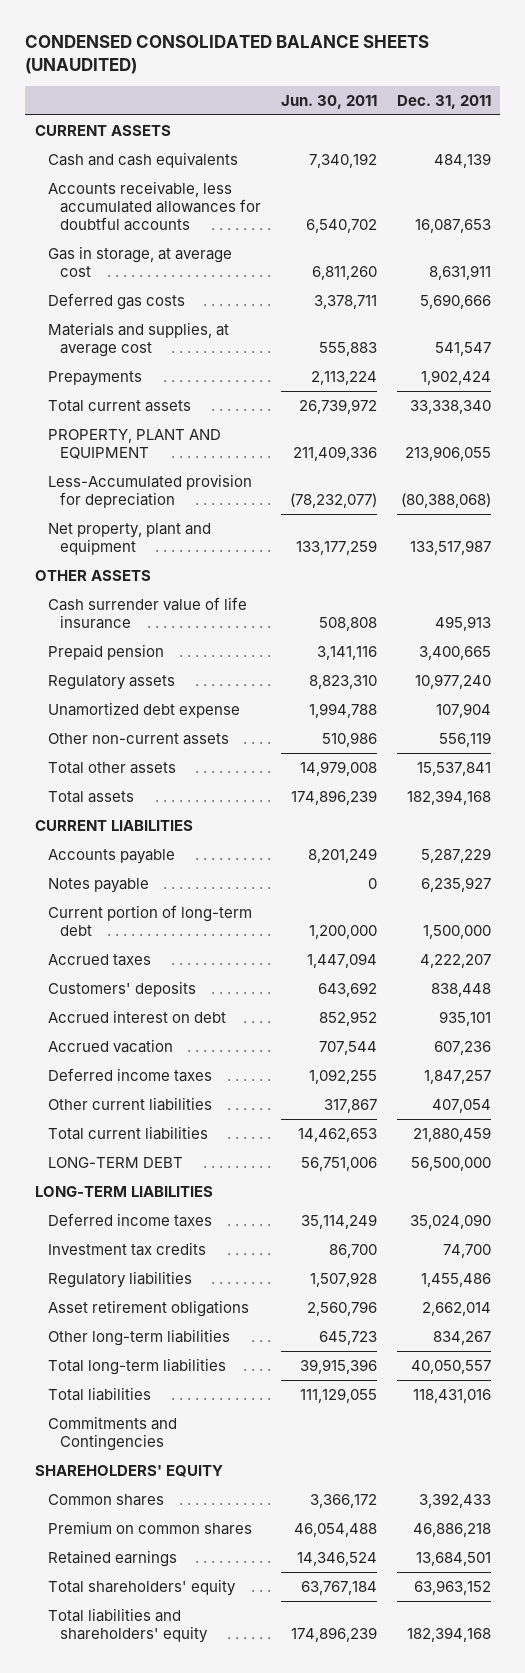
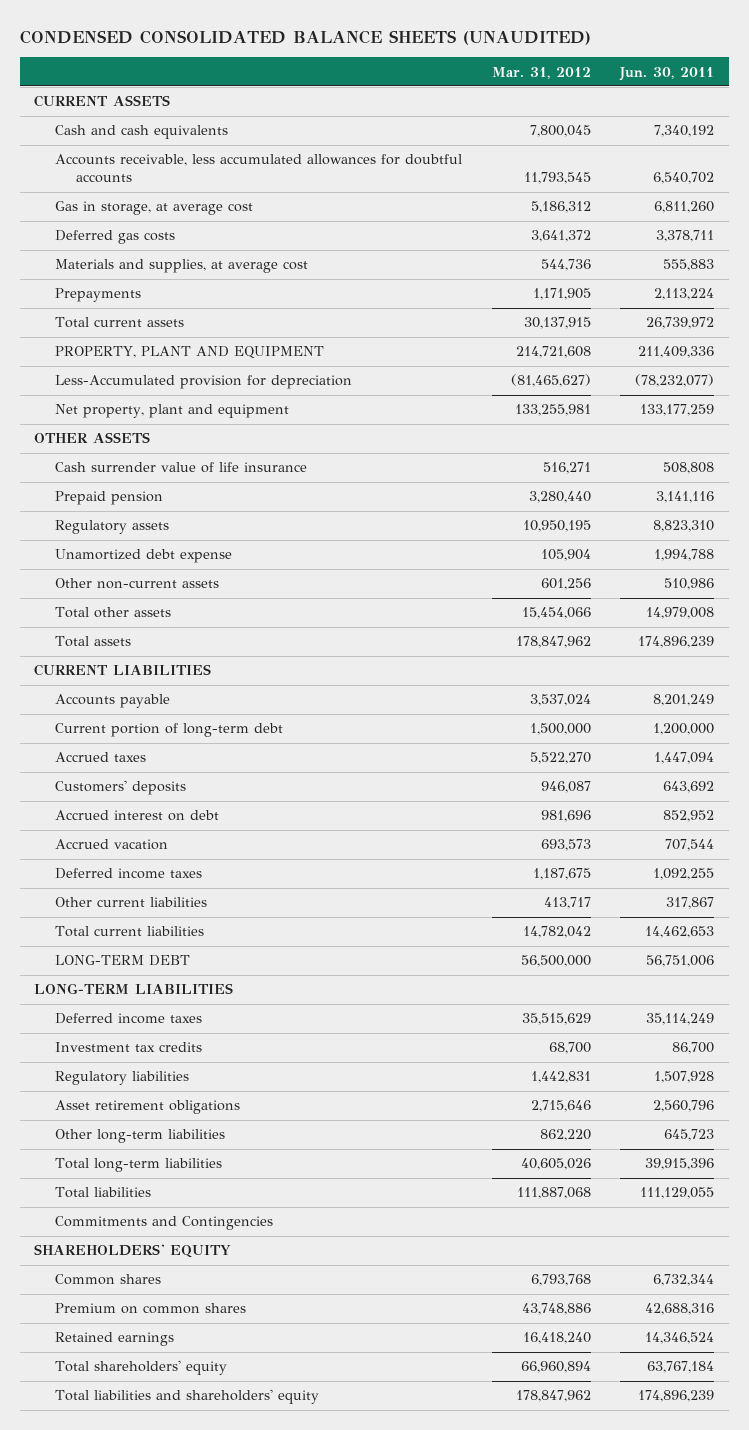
- | Jun. 30, 2011 | Dec. 31, 2011
+ | Mar. 31, 2012 | Jun. 30, 2011
- Notes payable | 0 | 6,235,927
- Common shares | 3,366,172 | 3,392,433
- Premium on common shares | 46,054,488 | 46,886,218
+ Common shares | 6,793,768 | 6,732,344
+ Premium on common shares | 43,748,886 | 42,688,316

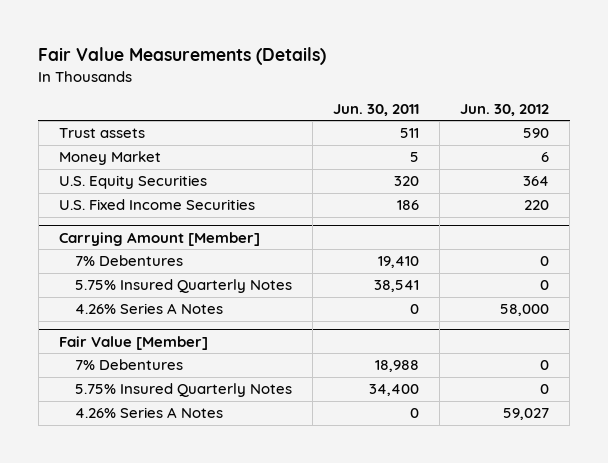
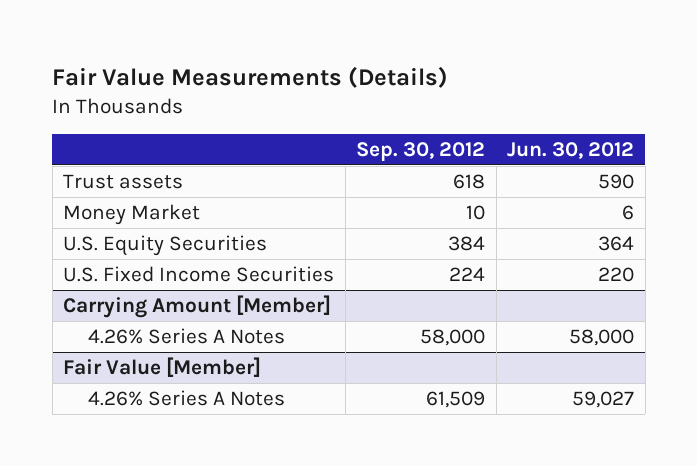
- | Jun. 30, 2011 | Jun. 30, 2012
+ | Sep. 30, 2012 | Jun. 30, 2012
@ Carrying Amount [Member]
- 7% Debentures | 19,410 | 0
- 5.75% Insured Quarterly Notes | 38,541 | 0
@ Fair Value [Member]
- 7% Debentures | 18,988 | 0
- 5.75% Insured Quarterly Notes | 34,400 | 0

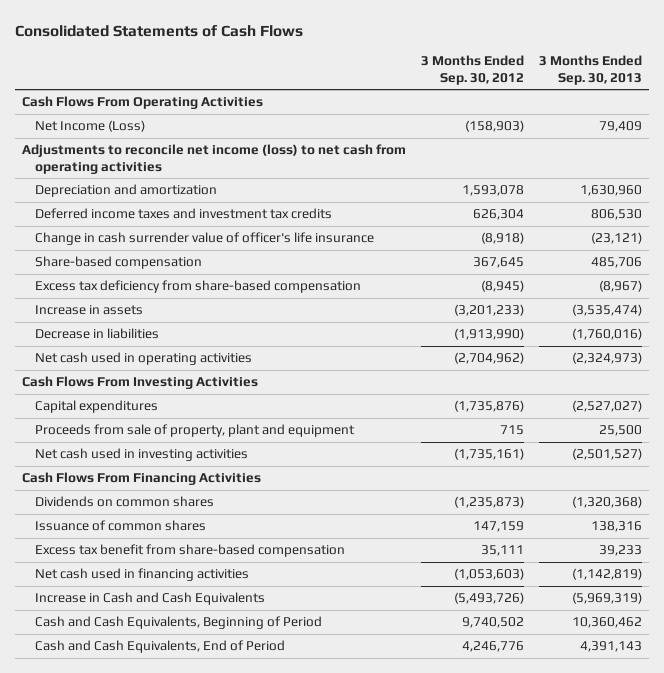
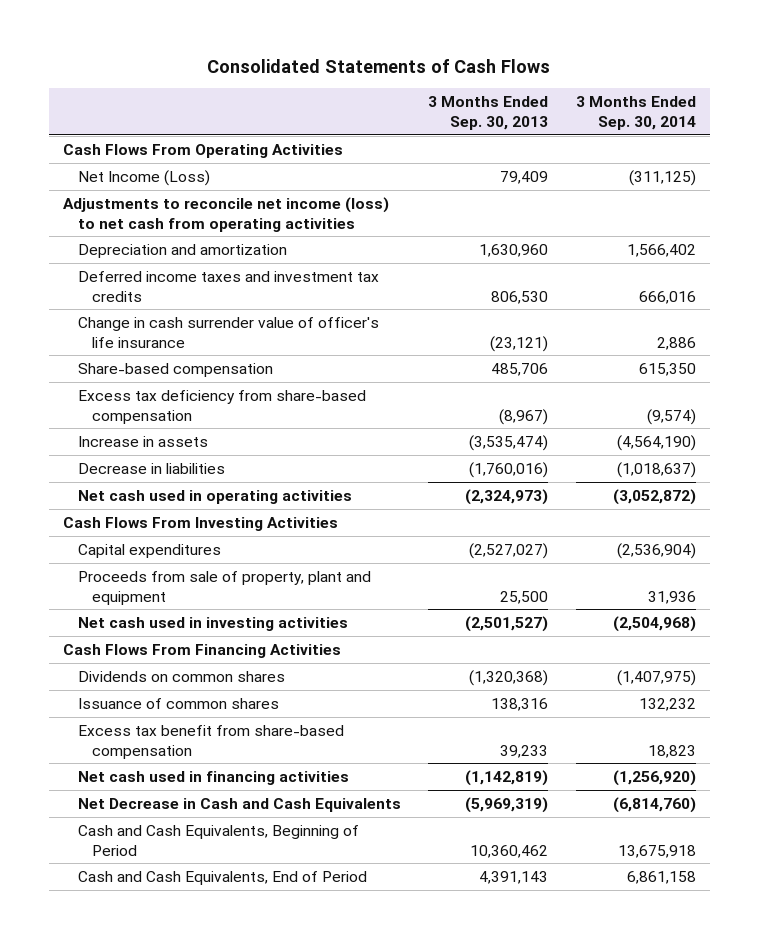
- | 3 Months Ended Sep. 30, 2012 | 3 Months Ended Sep. 30, 2013
+ | 3 Months Ended Sep. 30, 2013 | 3 Months Ended Sep. 30, 2014
- Increase in Cash and Cash Equivalents | (5,493,726) | (5,969,319)
+ Net Decrease in Cash and Cash Equivalents | (5,969,319) | (6,814,760)

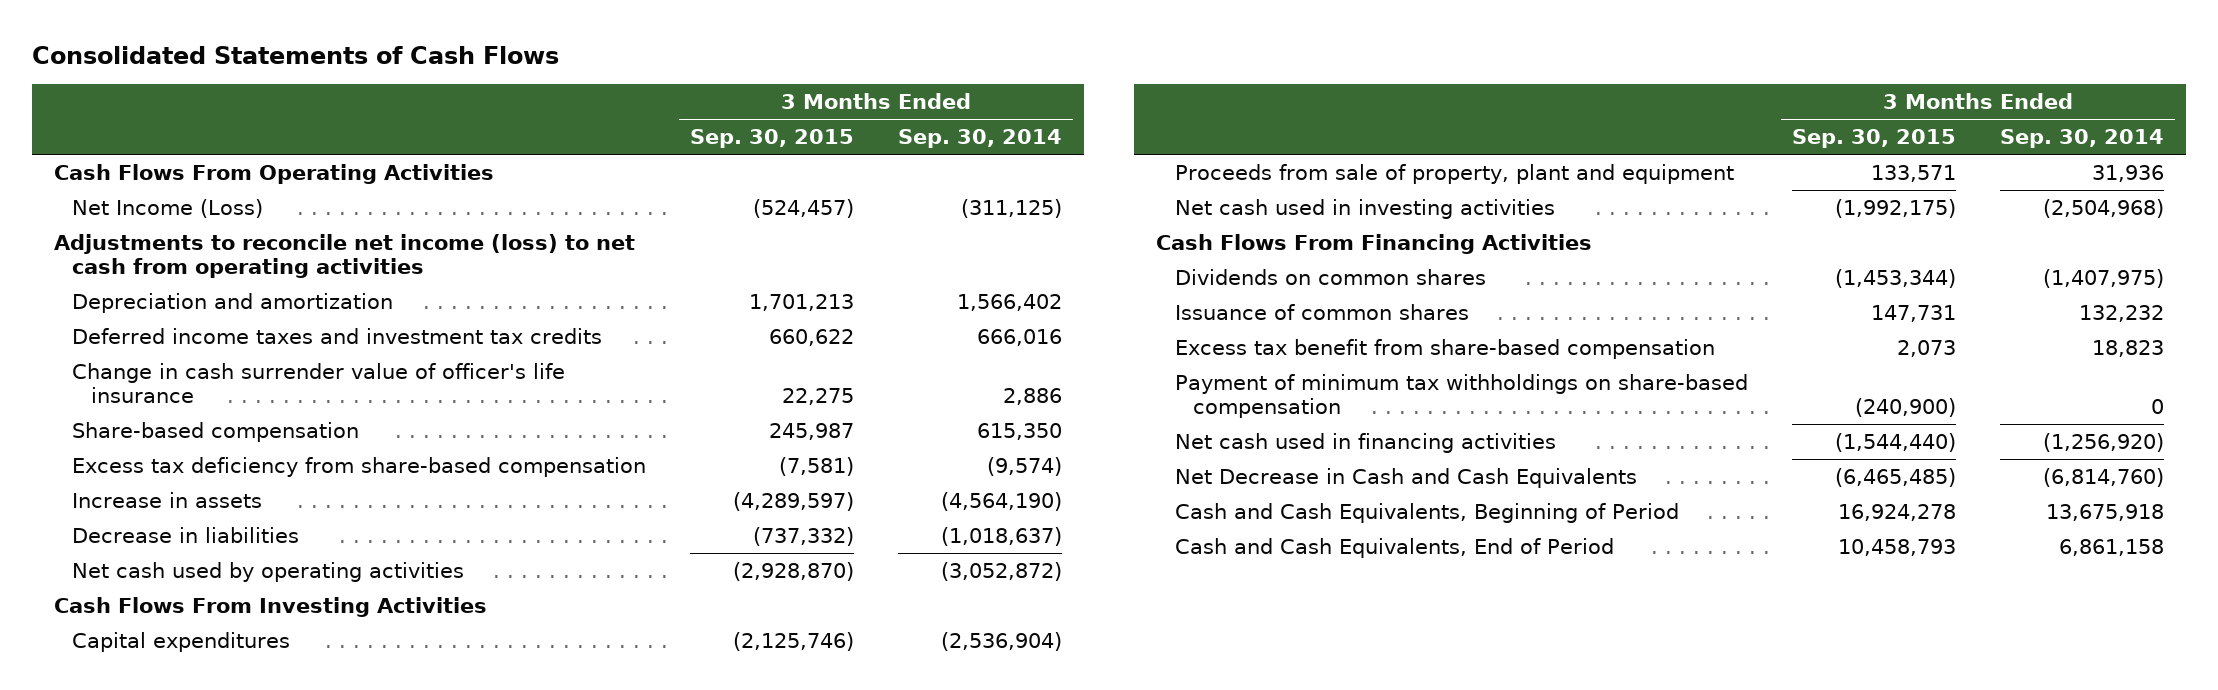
- | 3 Months Ended Sep. 30, 2013 | 3 Months Ended Sep. 30, 2014
+ | 3 Months Ended Sep. 30, 2015 | 3 Months Ended Sep. 30, 2014
- Net cash used in operating activities | (2,324,973) | (3,052,872)
+ Net cash used by operating activities | (2,928,870) | (3,052,872)
+ Payment of minimum tax withholdings on share-based compensation | (240,900) | 0

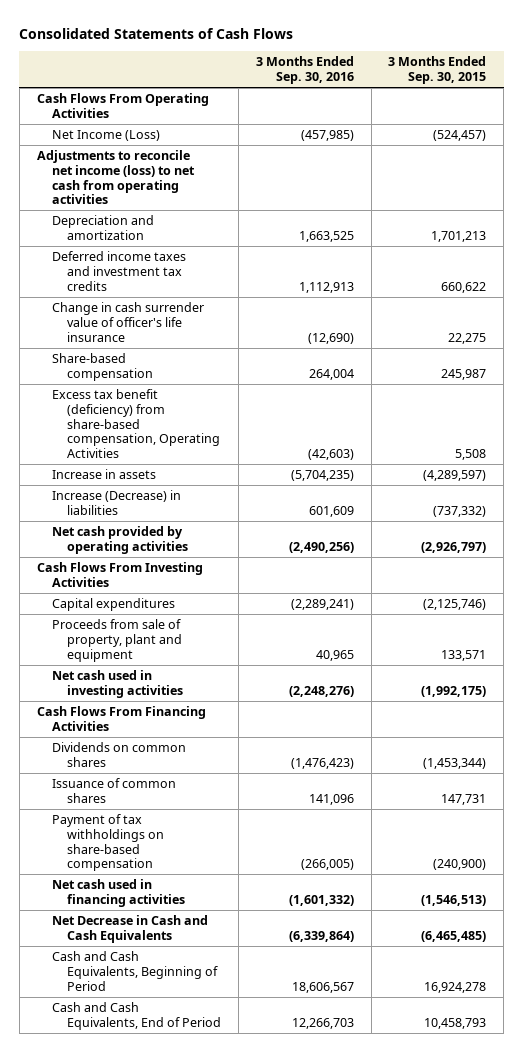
- | 3 Months Ended Sep. 30, 2015 | 3 Months Ended Sep. 30, 2014
+ | 3 Months Ended Sep. 30, 2016 | 3 Months Ended Sep. 30, 2015
- Excess tax deficiency from share-based compensation | (7,581) | (9,574)
+ Excess tax benefit (deficiency) from share-based compensation, Operating Activities | (42,603) | 5,508
- Decrease in liabilities | (737,332) | (1,018,637)
- Net cash used by operating activities | (2,928,870) | (3,052,872)
+ Increase (Decrease) in liabilities | 601,609 | (737,332)
+ Net cash provided by operating activities | (2,490,256) | (2,926,797)
- Excess tax benefit from share-based compensation | 2,073 | 18,823
- Payment of minimum tax withholdings on share-based compensation | (240,900) | 0
- Net cash used in financing activities | (1,544,440) | (1,256,920)
+ Payment of tax withholdings on share-based compensation | (266,005) | (240,900)
+ Net cash used in financing activities | (1,601,332) | (1,546,513)

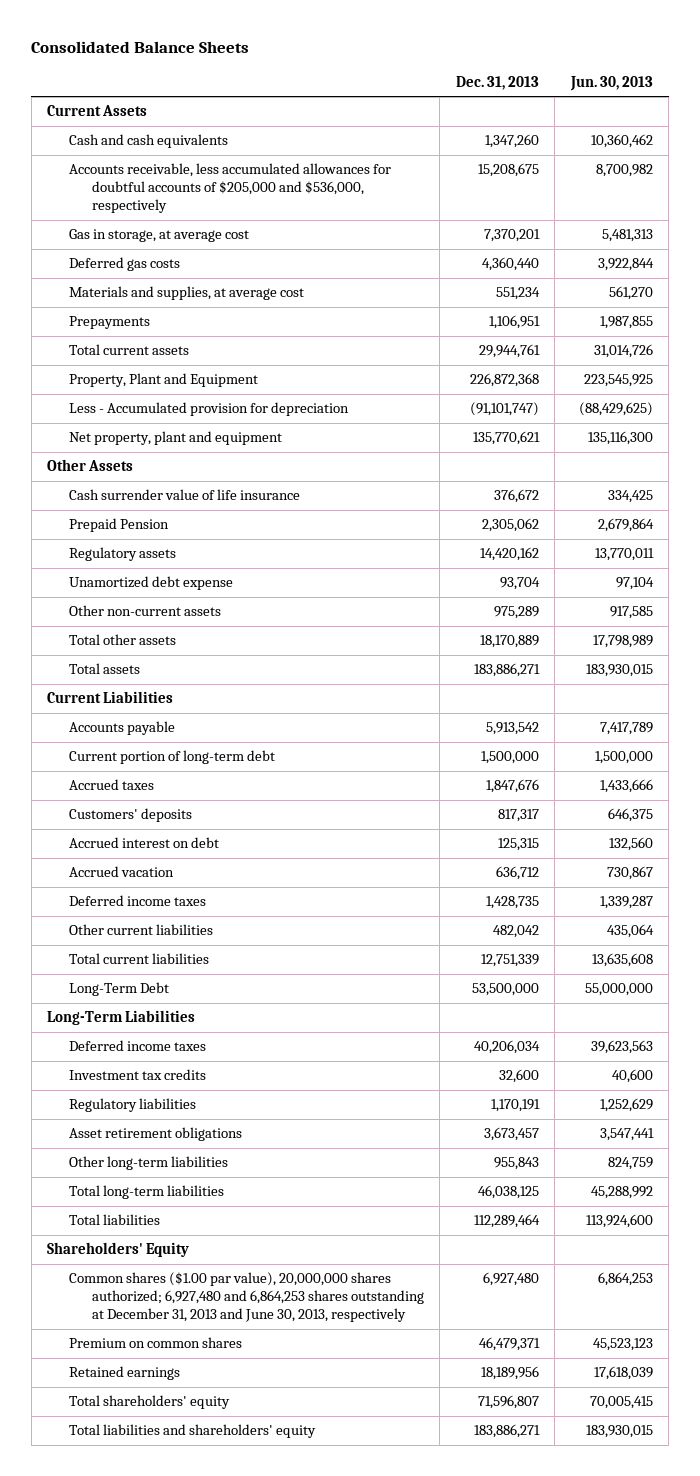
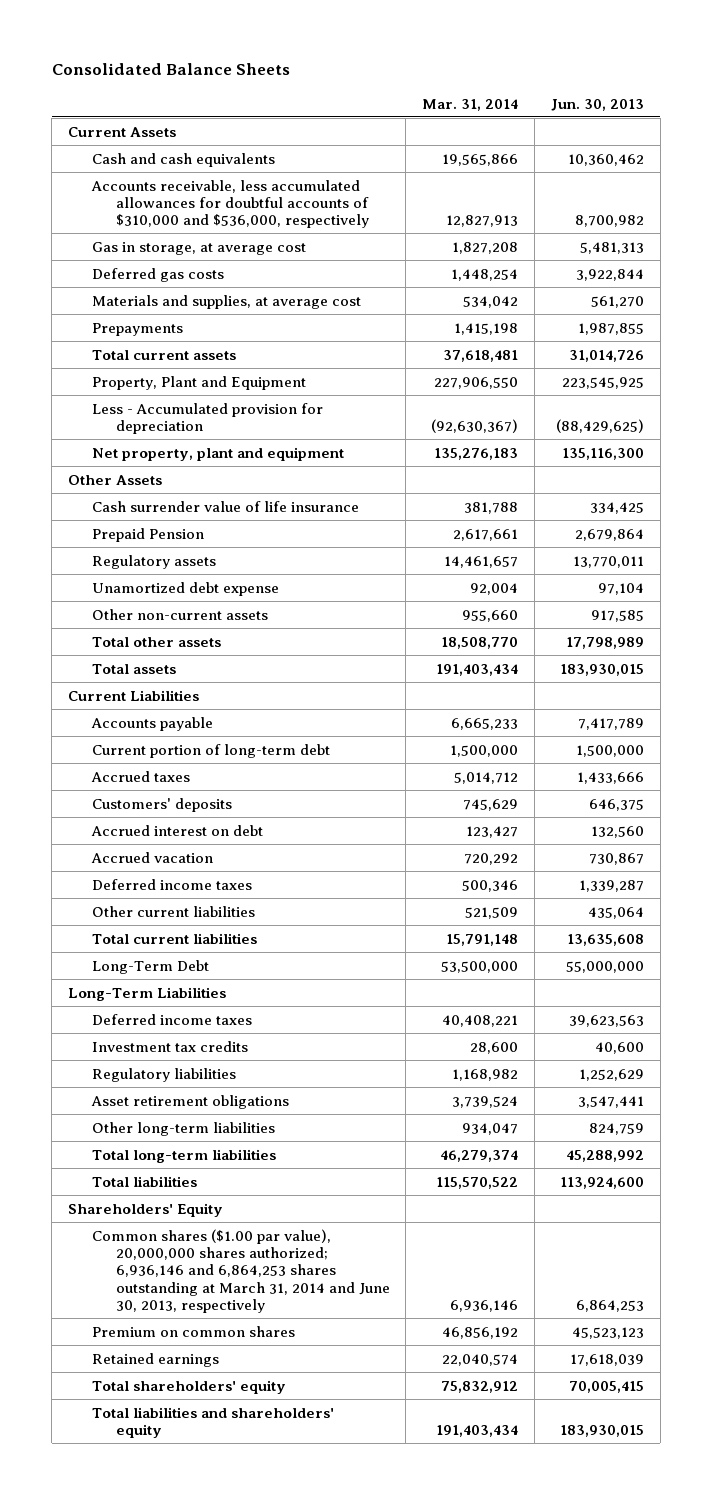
- | Dec. 31, 2013 | Jun. 30, 2013
+ | Mar. 31, 2014 | Jun. 30, 2013
- Accounts receivable, less accumulated allowances for doubtful accounts of $205,000 and $536,000, respectively | 15,208,675 | 8,700,982
+ Accounts receivable, less accumulated allowances for doubtful accounts of $310,000 and $536,000, respectively | 12,827,913 | 8,700,982
- Common shares ($1.00 par value), 20,000,000 shares authorized; 6,927,480 and 6,864,253 shares outstanding at December 31, 2013 and June 30, 2013, respectively | 6,927,480 | 6,864,253
+ Common shares ($1.00 par value), 20,000,000 shares authorized; 6,936,146 and 6,864,253 shares outstanding at March 31, 2014 and June 30, 2013, respectively | 6,936,146 | 6,864,253

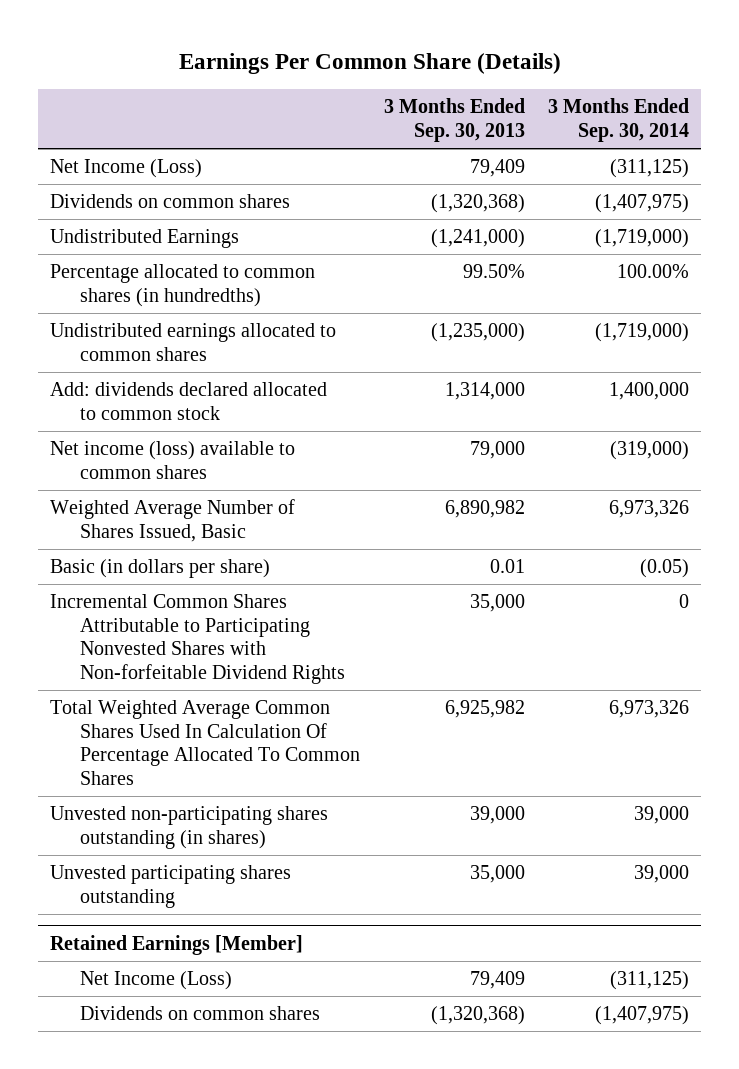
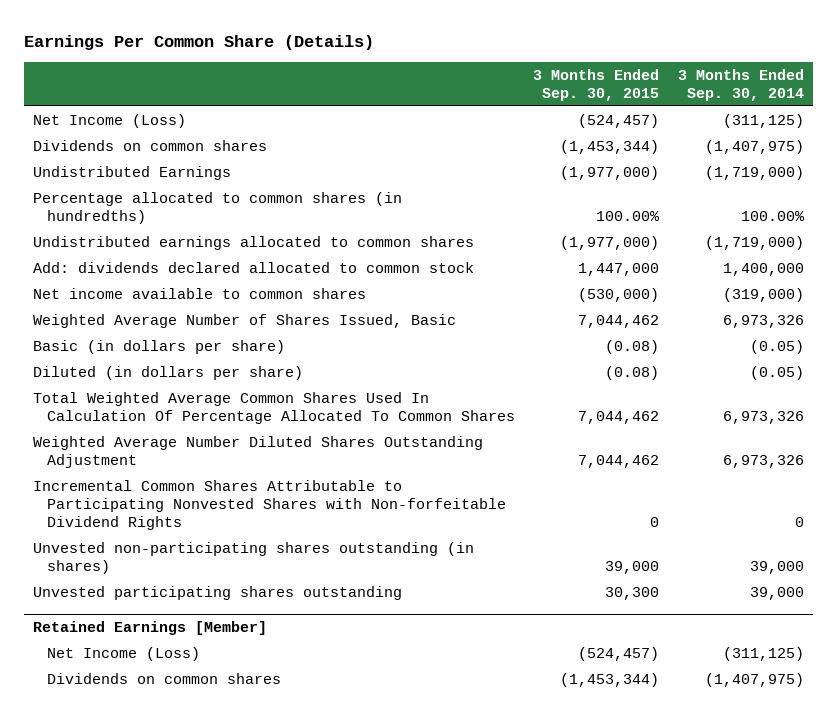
- | 3 Months Ended Sep. 30, 2013 | 3 Months Ended Sep. 30, 2014
+ | 3 Months Ended Sep. 30, 2015 | 3 Months Ended Sep. 30, 2014
- Net income (loss) available to common shares | 79,000 | (319,000)
+ Net income available to common shares | (530,000) | (319,000)
+ Diluted (in dollars per share) | (0.08) | (0.05)
+ Weighted Average Number Diluted Shares Outstanding Adjustment | 7,044,462 | 6,973,326
moved down: Incremental Common Shares Attributable to Participating Nonvested Shares with Non-forfeitable Dividend Rights | 0 | 0

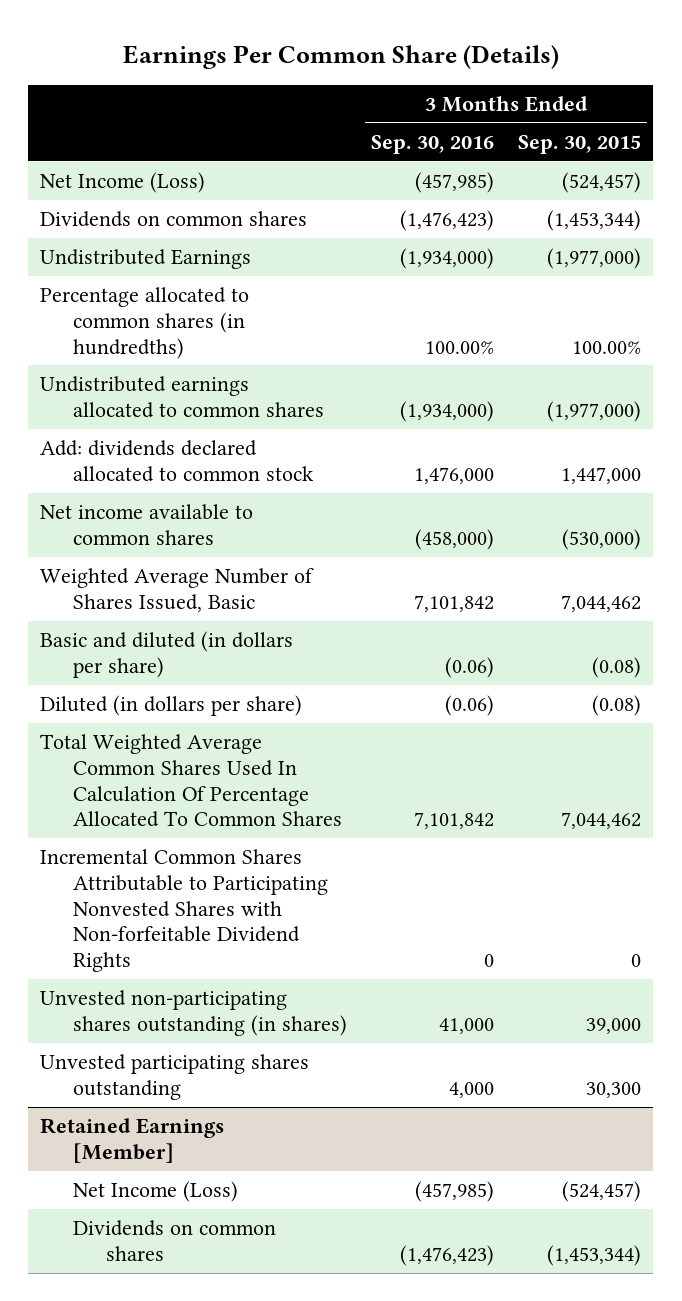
- | 3 Months Ended Sep. 30, 2015 | 3 Months Ended Sep. 30, 2014
+ | 3 Months Ended Sep. 30, 2016 | 3 Months Ended Sep. 30, 2015
- Basic (in dollars per share) | (0.08) | (0.05)
+ Basic and diluted (in dollars per share) | (0.06) | (0.08)
- Weighted Average Number Diluted Shares Outstanding Adjustment | 7,044,462 | 6,973,326

